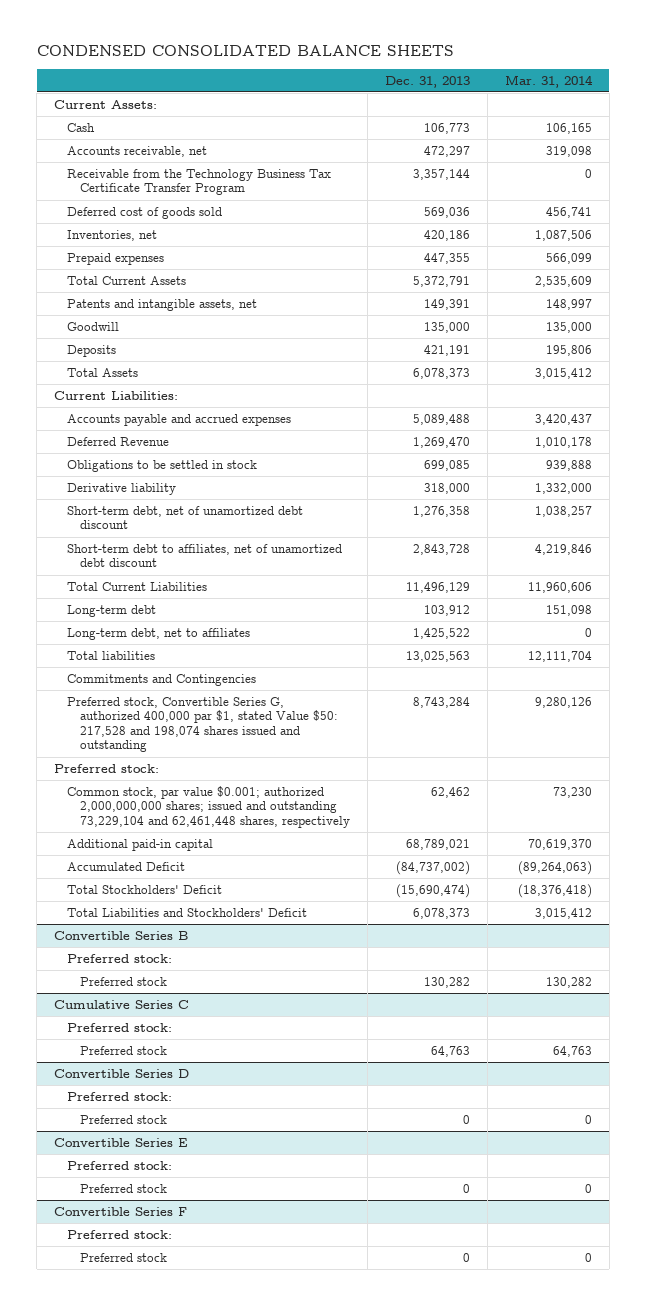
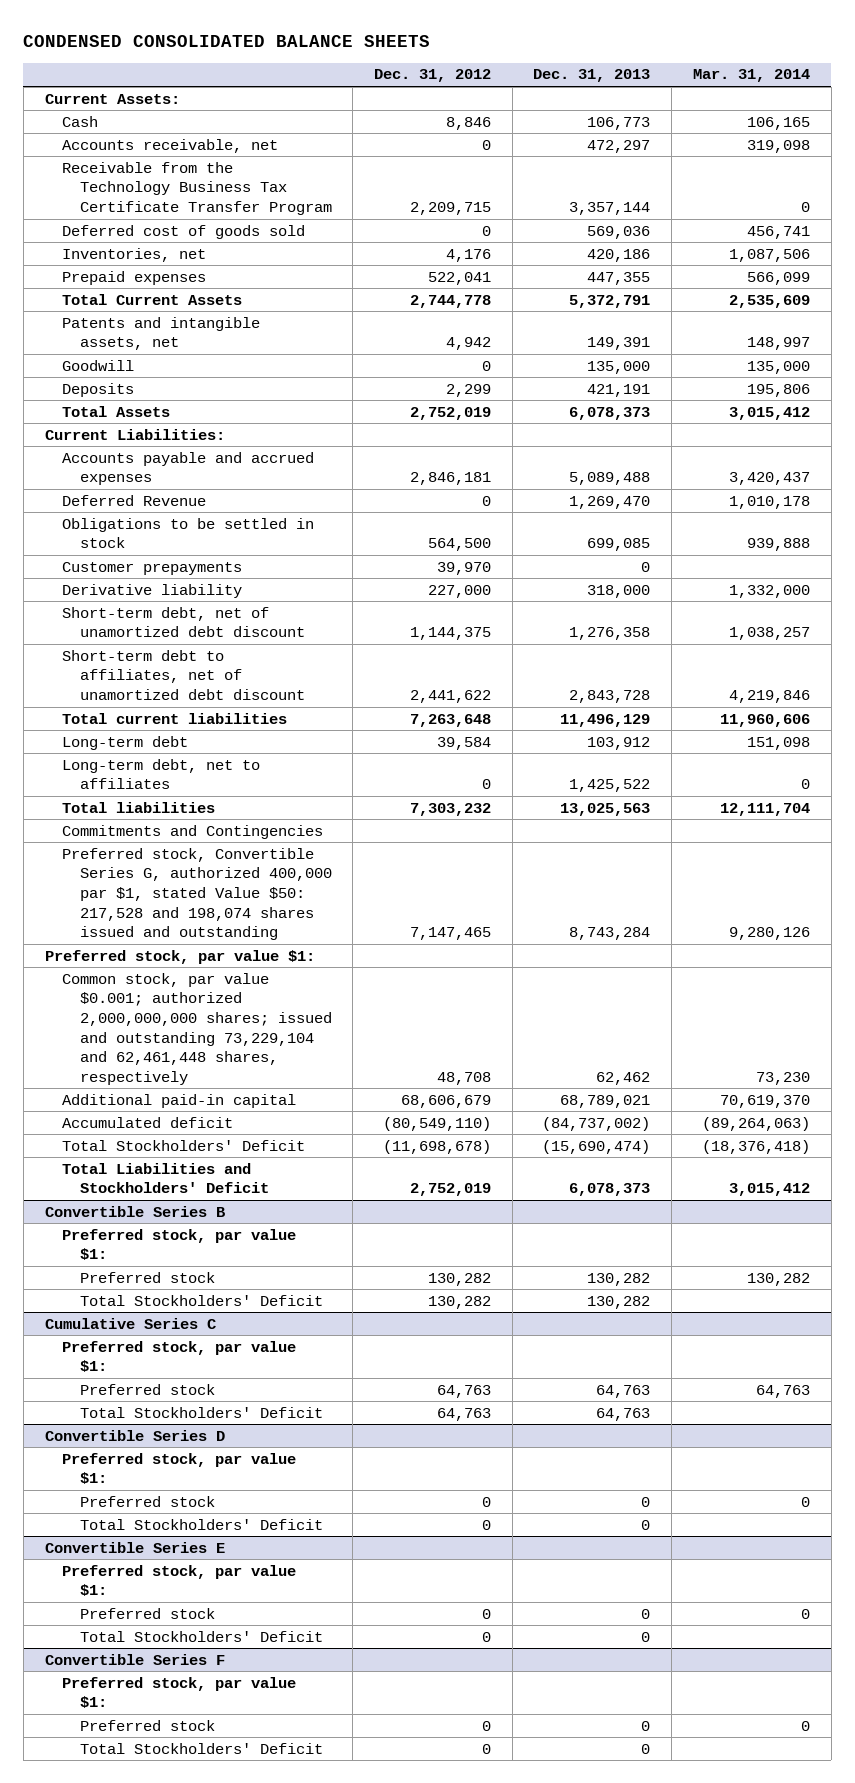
- | Dec. 31, 2013 | Mar. 31, 2014
+ | Dec. 31, 2012 | Dec. 31, 2013 | Mar. 31, 2014
+ Customer prepayments | 39,970 | 0 |
- Total Current Liabilities | 11,496,129 | 11,960,606
+ Total current liabilities | 7,263,648 | 11,496,129 | 11,960,606
- Preferred stock:
+ Preferred stock, par value $1:
- Accumulated Deficit | (84,737,002) | (89,264,063)
+ Accumulated deficit | (80,549,110) | (84,737,002) | (89,264,063)
@ Convertible Series B
- Preferred stock:
+ Preferred stock, par value $1:
+ Total Stockholders' Deficit | 130,282 | 130,282 |
@ Cumulative Series C
- Preferred stock:
+ Preferred stock, par value $1:
+ Total Stockholders' Deficit | 64,763 | 64,763 |
@ Convertible Series D
- Preferred stock:
+ Preferred stock, par value $1:
+ Total Stockholders' Deficit | 0 | 0 |
@ Convertible Series E
- Preferred stock:
+ Preferred stock, par value $1:
+ Total Stockholders' Deficit | 0 | 0 |
@ Convertible Series F
- Preferred stock:
+ Preferred stock, par value $1:
+ Total Stockholders' Deficit | 0 | 0 |

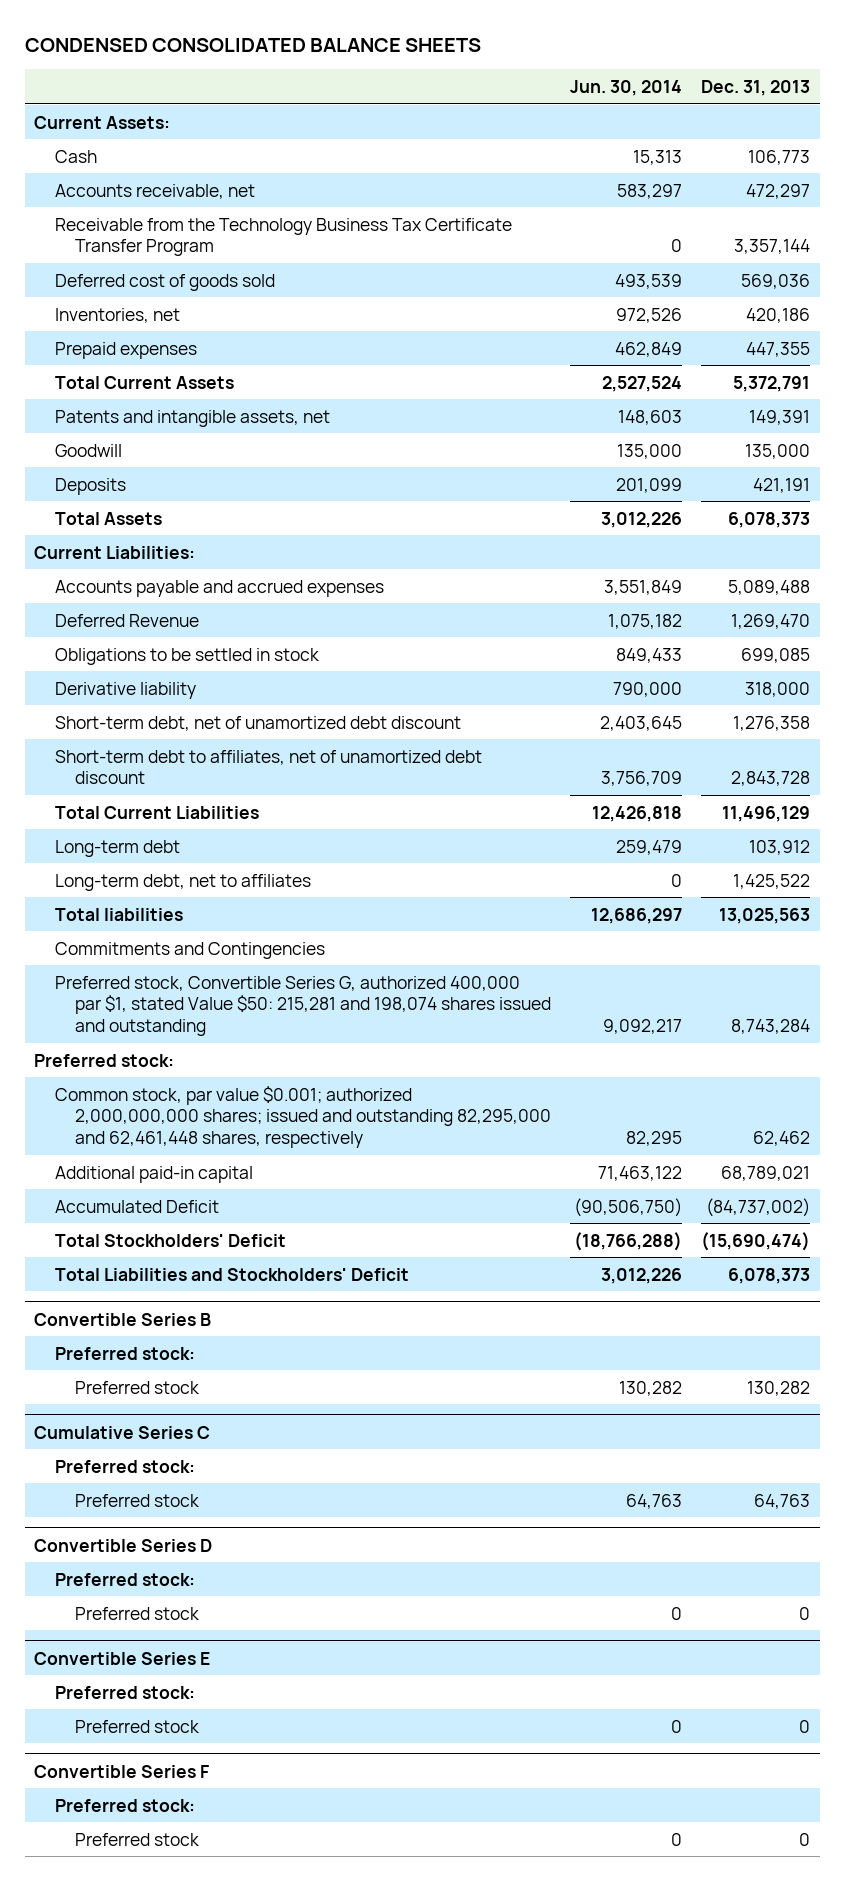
- | Dec. 31, 2012 | Dec. 31, 2013 | Mar. 31, 2014
+ | Jun. 30, 2014 | Dec. 31, 2013
- Customer prepayments | 39,970 | 0 |
- Total current liabilities | 7,263,648 | 11,496,129 | 11,960,606
+ Total Current Liabilities | 12,426,818 | 11,496,129
- Preferred stock, Convertible Series G, authorized 400,000 par $1, stated Value $50: 217,528 and 198,074 shares issued and outstanding | 7,147,465 | 8,743,284 | 9,280,126
- Preferred stock, par value $1:
- Common stock, par value $0.001; authorized 2,000,000,000 shares; issued and outstanding 73,229,104 and 62,461,448 shares, respectively | 48,708 | 62,462 | 73,230
+ Preferred stock, Convertible Series G, authorized 400,000 par $1, stated Value $50: 215,281 and 198,074 shares issued and outstanding | 9,092,217 | 8,743,284
+ Preferred stock:
+ Common stock, par value $0.001; authorized 2,000,000,000 shares; issued and outstanding 82,295,000 and 62,461,448 shares, respectively | 82,295 | 62,462
- Accumulated deficit | (80,549,110) | (84,737,002) | (89,264,063)
+ Accumulated Deficit | (90,506,750) | (84,737,002)
@ Convertible Series B
- Preferred stock, par value $1:
+ Preferred stock:
- Total Stockholders' Deficit | 130,282 | 130,282 |
@ Cumulative Series C
- Preferred stock, par value $1:
+ Preferred stock:
- Total Stockholders' Deficit | 64,763 | 64,763 |
@ Convertible Series D
- Preferred stock, par value $1:
+ Preferred stock:
- Total Stockholders' Deficit | 0 | 0 |
@ Convertible Series E
- Preferred stock, par value $1:
+ Preferred stock:
- Total Stockholders' Deficit | 0 | 0 |
@ Convertible Series F
- Preferred stock, par value $1:
+ Preferred stock:
- Total Stockholders' Deficit | 0 | 0 |

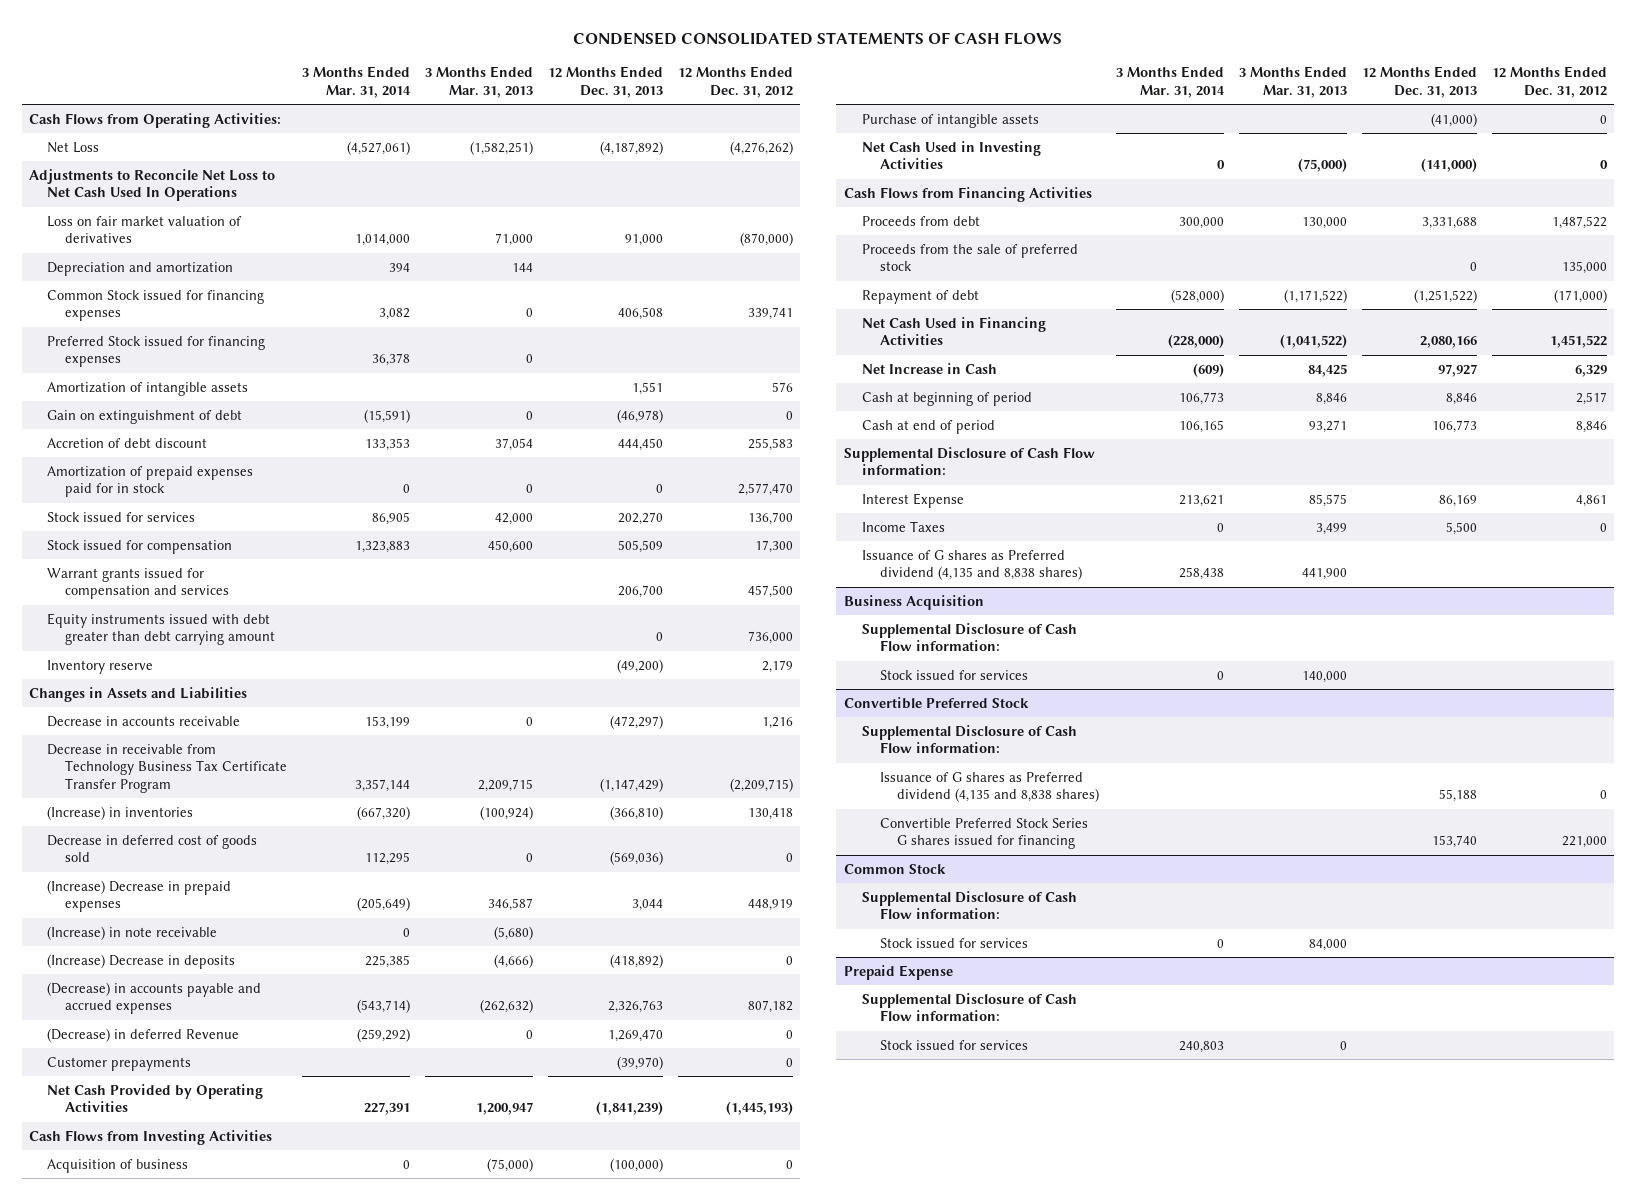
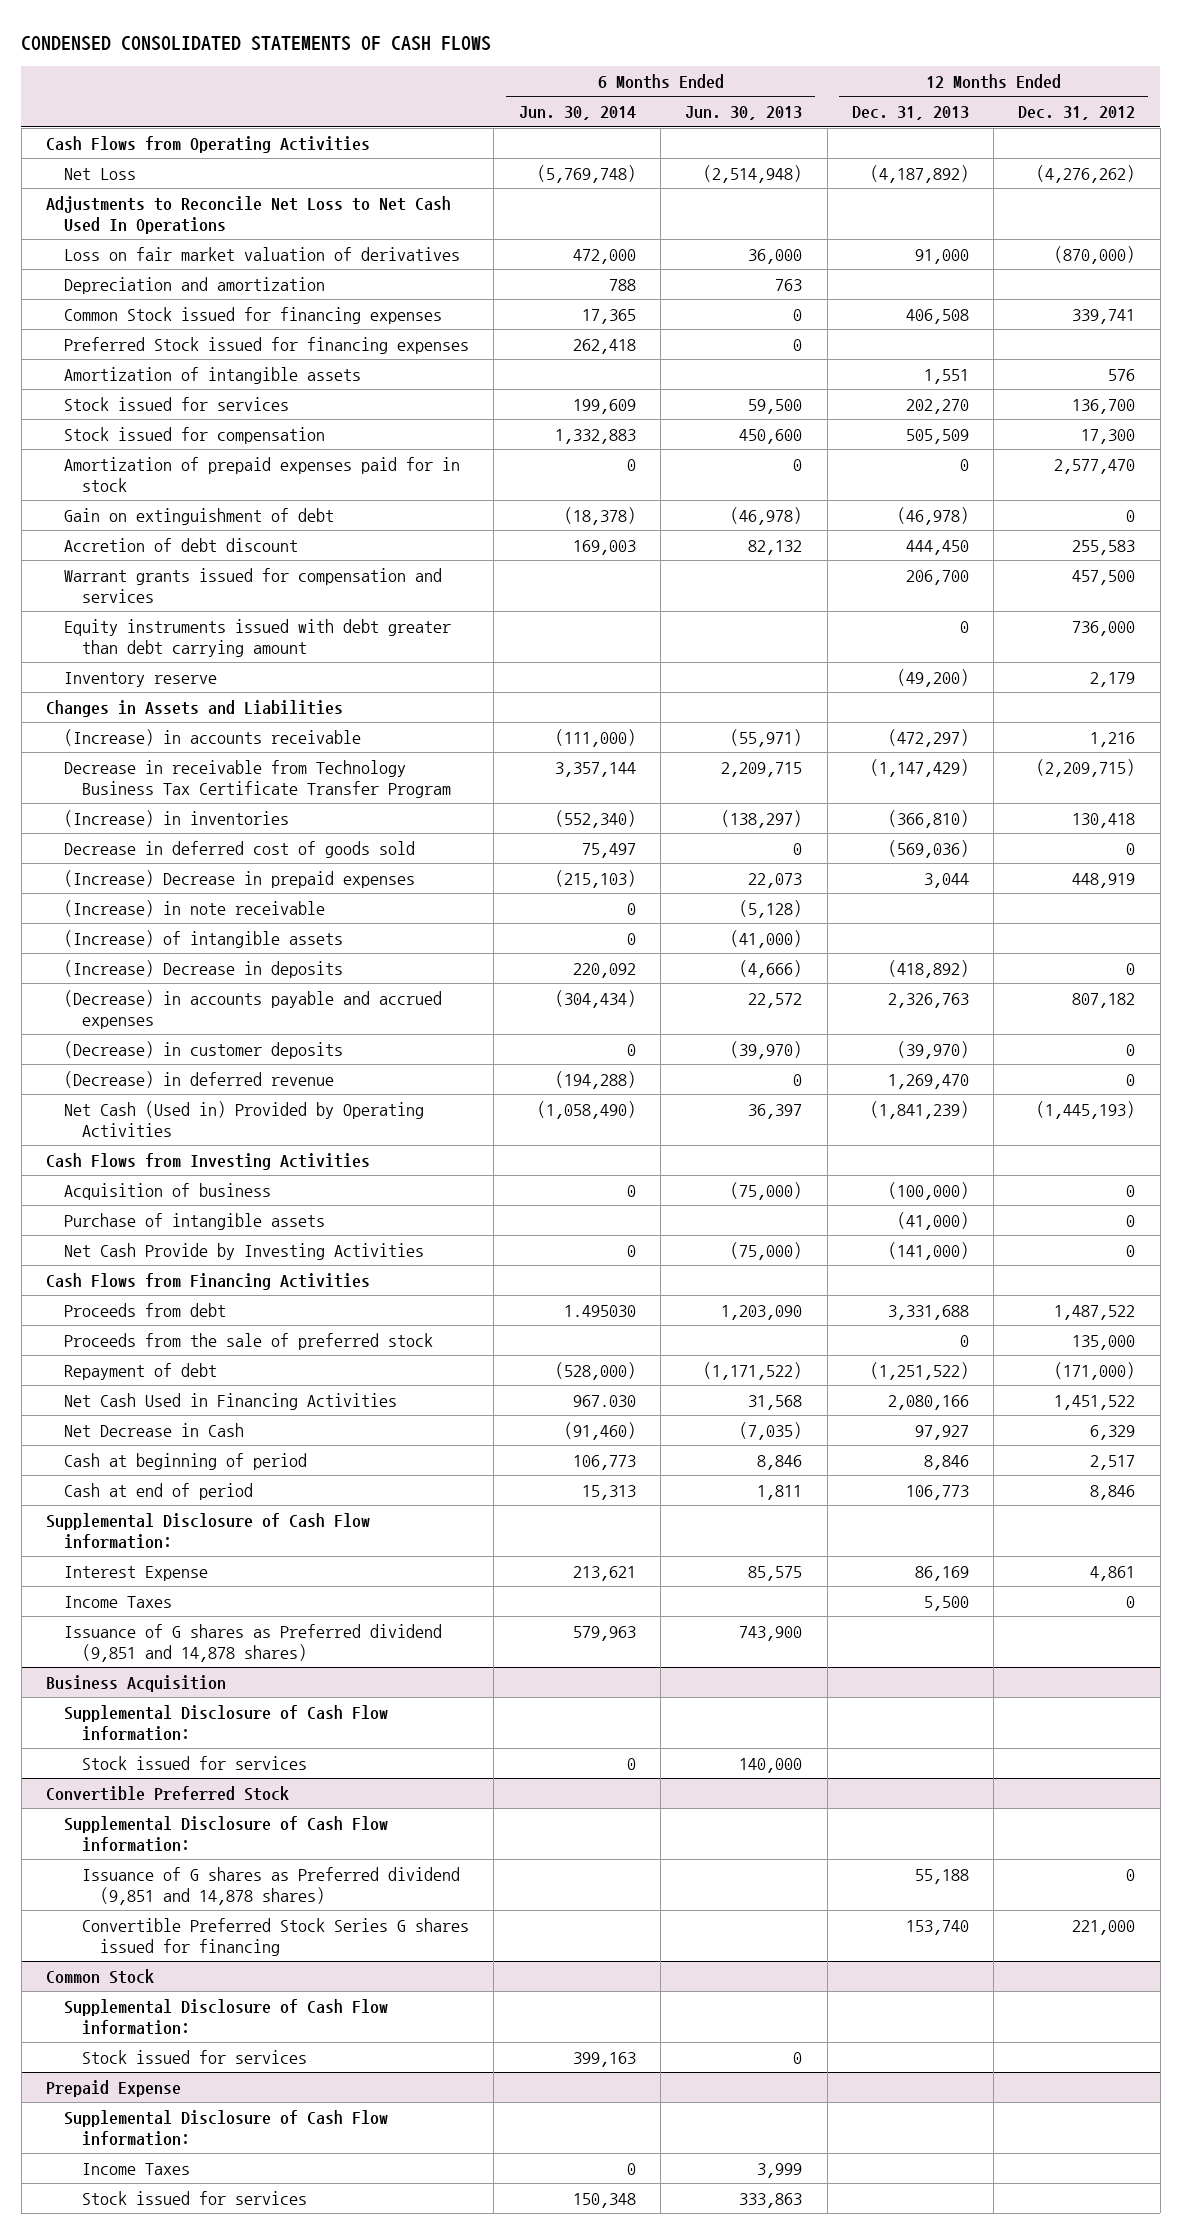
- | 3 Months Ended Mar. 31, 2014 | 3 Months Ended Mar. 31, 2013 | 12 Months Ended Dec. 31, 2013 | 12 Months Ended Dec. 31, 2012
+ | 6 Months Ended Jun. 30, 2014 | 6 Months Ended Jun. 30, 2013 | 12 Months Ended Dec. 31, 2013 | 12 Months Ended Dec. 31, 2012
- Cash Flows from Operating Activities:
+ Cash Flows from Operating Activities
moved down: Amortization of prepaid expenses paid for in stock | 0 | 0 | 0 | 2,577,470
moved down: Gain on extinguishment of debt | (18,378) | (46,978) | (46,978) | 0
moved down: Accretion of debt discount | 169,003 | 82,132 | 444,450 | 255,583
- Decrease in accounts receivable | 153,199 | 0 | (472,297) | 1,216
+ (Increase) in accounts receivable | (111,000) | (55,971) | (472,297) | 1,216
+ (Increase) of intangible assets | 0 | (41,000) | |
- (Decrease) in deferred Revenue | (259,292) | 0 | 1,269,470 | 0
- Customer prepayments | | | (39,970) | 0
- Net Cash Provided by Operating Activities | 227,391 | 1,200,947 | (1,841,239) | (1,445,193)
+ (Decrease) in customer deposits | 0 | (39,970) | (39,970) | 0
+ (Decrease) in deferred revenue | (194,288) | 0 | 1,269,470 | 0
+ Net Cash (Used in) Provided by Operating Activities | (1,058,490) | 36,397 | (1,841,239) | (1,445,193)
- Net Cash Used in Investing Activities | 0 | (75,000) | (141,000) | 0
+ Net Cash Provide by Investing Activities | 0 | (75,000) | (141,000) | 0
- Net Increase in Cash | (609) | 84,425 | 97,927 | 6,329
+ Net Decrease in Cash | (91,460) | (7,035) | 97,927 | 6,329
- Issuance of G shares as Preferred dividend (4,135 and 8,838 shares) | 258,438 | 441,900 | |
+ Issuance of G shares as Preferred dividend (9,851 and 14,878 shares) | 579,963 | 743,900 | |
@ Convertible Preferred Stock
- Issuance of G shares as Preferred dividend (4,135 and 8,838 shares) | | | 55,188 | 0
+ Issuance of G shares as Preferred dividend (9,851 and 14,878 shares) | | | 55,188 | 0
@ Prepaid Expense
+ Income Taxes | 0 | 3,999 | |

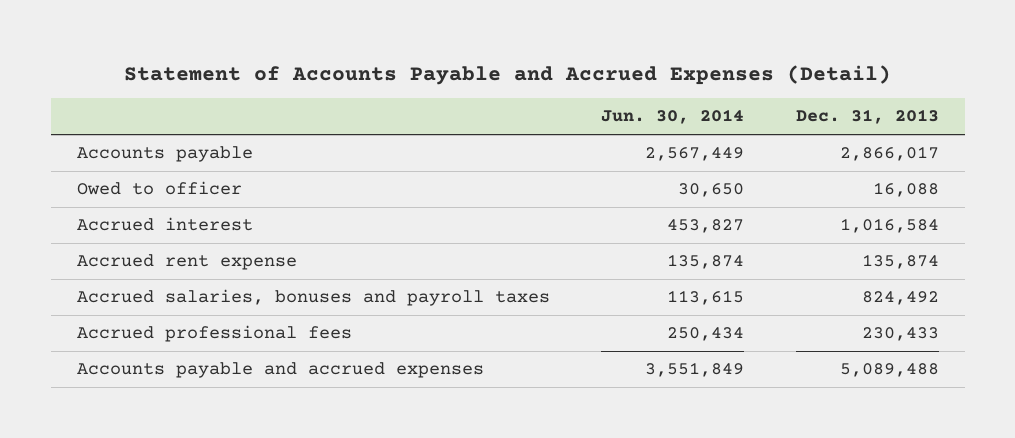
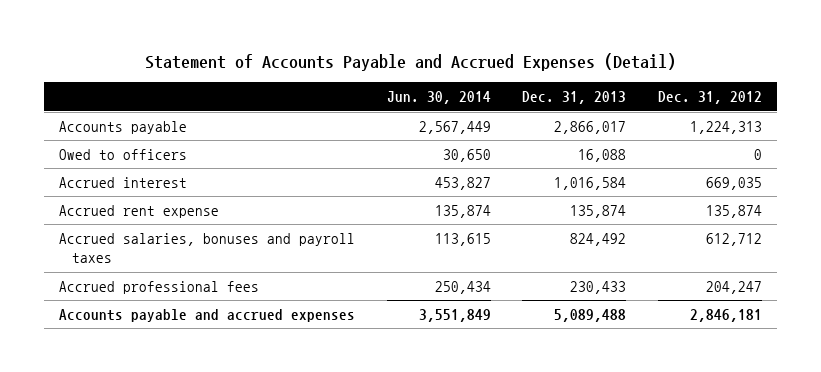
- | Jun. 30, 2014 | Dec. 31, 2013
+ | Jun. 30, 2014 | Dec. 31, 2013 | Dec. 31, 2012
- Owed to officer | 30,650 | 16,088
+ Owed to officers | 30,650 | 16,088 | 0

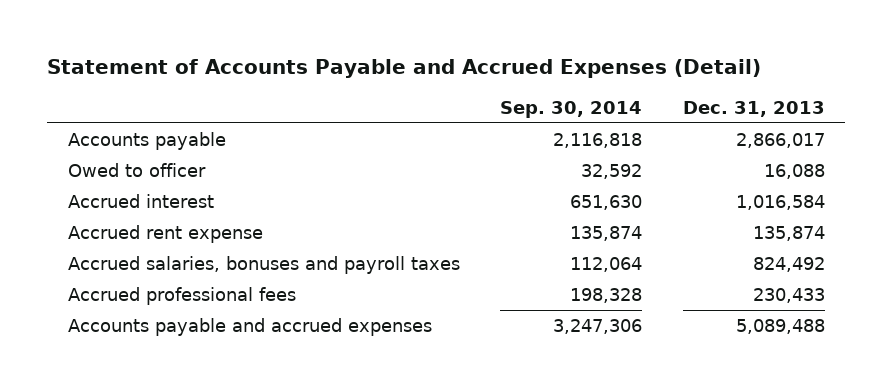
- | Jun. 30, 2014 | Dec. 31, 2013 | Dec. 31, 2012
+ | Sep. 30, 2014 | Dec. 31, 2013
- Owed to officers | 30,650 | 16,088 | 0
+ Owed to officer | 32,592 | 16,088

